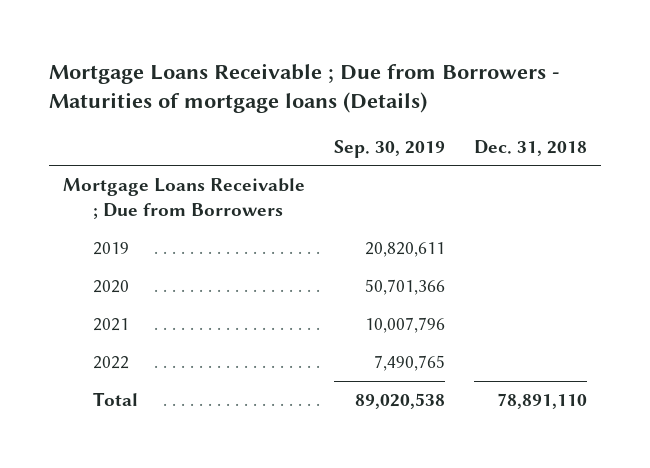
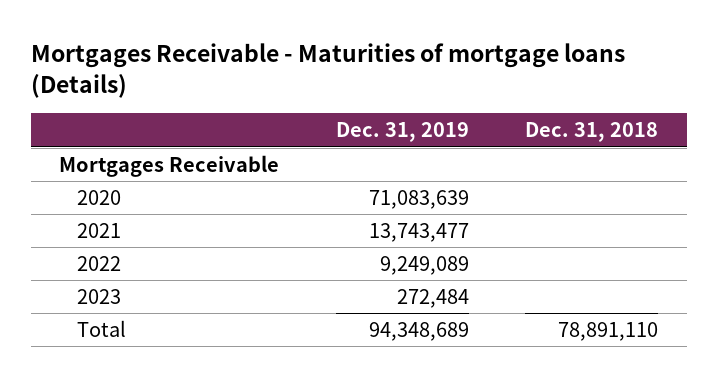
- Mortgage Loans Receivable ; Due from Borrowers - Maturities of mortgage loans (Details)
+ Mortgages Receivable - Maturities of mortgage loans (Details)
- | Sep. 30, 2019 | Dec. 31, 2018
+ | Dec. 31, 2019 | Dec. 31, 2018
- Mortgage Loans Receivable ; Due from Borrowers
- 2019 | 20,820,611 |
+ Mortgages Receivable
+ 2023 | 272,484 |

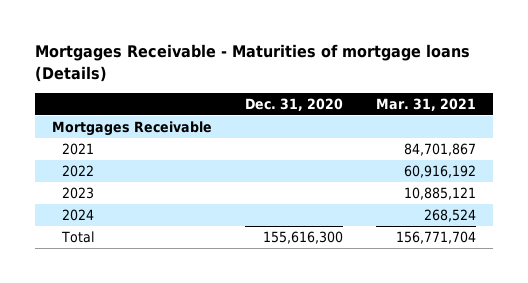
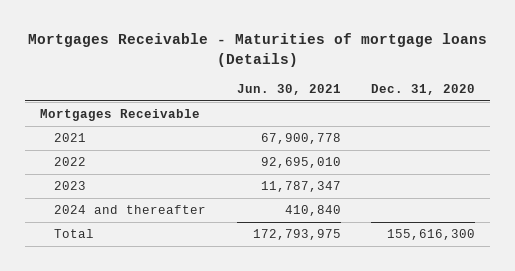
- | Dec. 31, 2020 | Mar. 31, 2021
+ | Jun. 30, 2021 | Dec. 31, 2020
- 2024 | | 268,524
+ 2024 and thereafter | 410,840 |

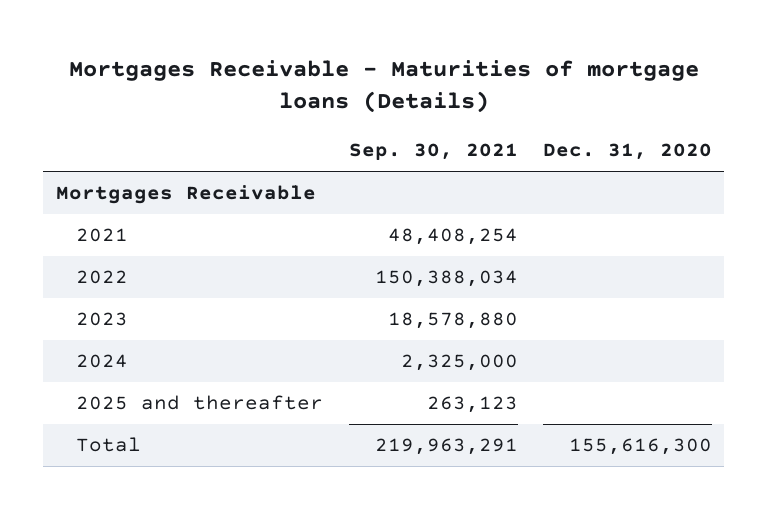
- | Jun. 30, 2021 | Dec. 31, 2020
+ | Sep. 30, 2021 | Dec. 31, 2020
- 2024 and thereafter | 410,840 |
+ 2024 | 2,325,000 |
+ 2025 and thereafter | 263,123 |

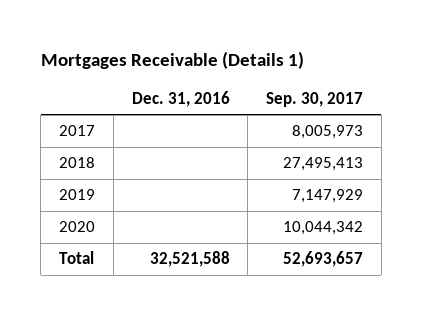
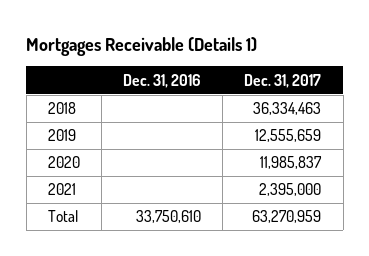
- | Dec. 31, 2016 | Sep. 30, 2017
+ | Dec. 31, 2016 | Dec. 31, 2017
- 2017 | | 8,005,973
- Total | 32,521,588 | 52,693,657
+ 2021 | | 2,395,000
+ Total | 33,750,610 | 63,270,959

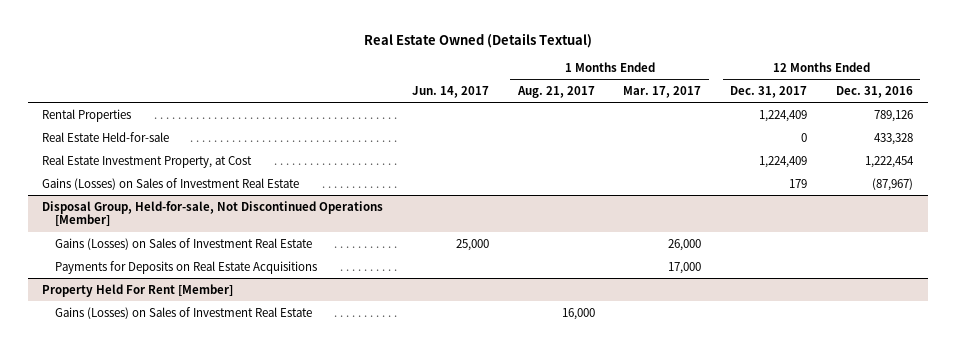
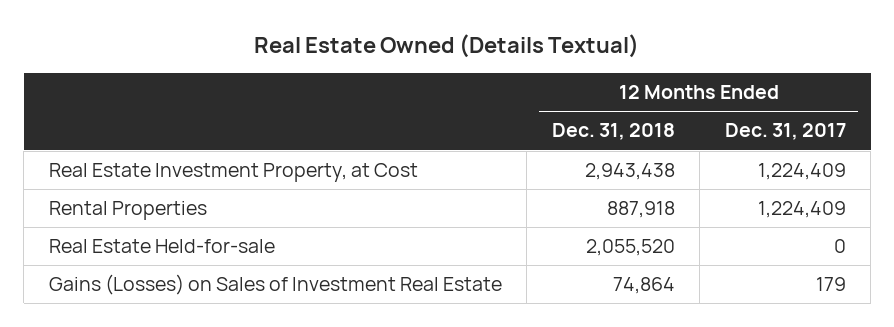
- | Jun. 14, 2017 | 1 Months Ended Aug. 21, 2017 | 1 Months Ended Mar. 17, 2017 | 12 Months Ended Dec. 31, 2017 | 12 Months Ended Dec. 31, 2016
+ | 12 Months Ended Dec. 31, 2018 | 12 Months Ended Dec. 31, 2017
moved up: Real Estate Investment Property, at Cost | 2,943,438 | 1,224,409
- Disposal Group, Held-for-sale, Not Discontinued Operations [Member]
- Gains (Losses) on Sales of Investment Real Estate | 25,000 | | 26,000 | |
- Payments for Deposits on Real Estate Acquisitions | | | 17,000 | |
- Property Held For Rent [Member]
- Gains (Losses) on Sales of Investment Real Estate | | 16,000 | | |

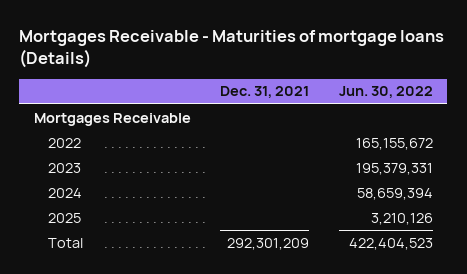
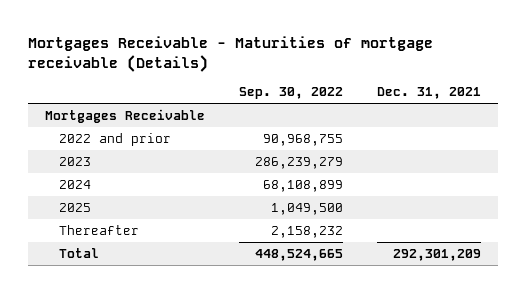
- Mortgages Receivable - Maturities of mortgage loans (Details)
+ Mortgages Receivable - Maturities of mortgage receivable (Details)
- | Dec. 31, 2021 | Jun. 30, 2022
+ | Sep. 30, 2022 | Dec. 31, 2021
- 2022 | | 165,155,672
+ 2022 and prior | 90,968,755 |
+ Thereafter | 2,158,232 |

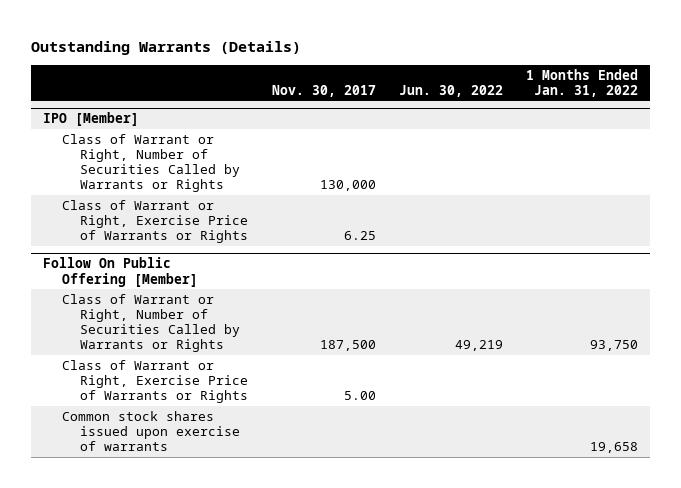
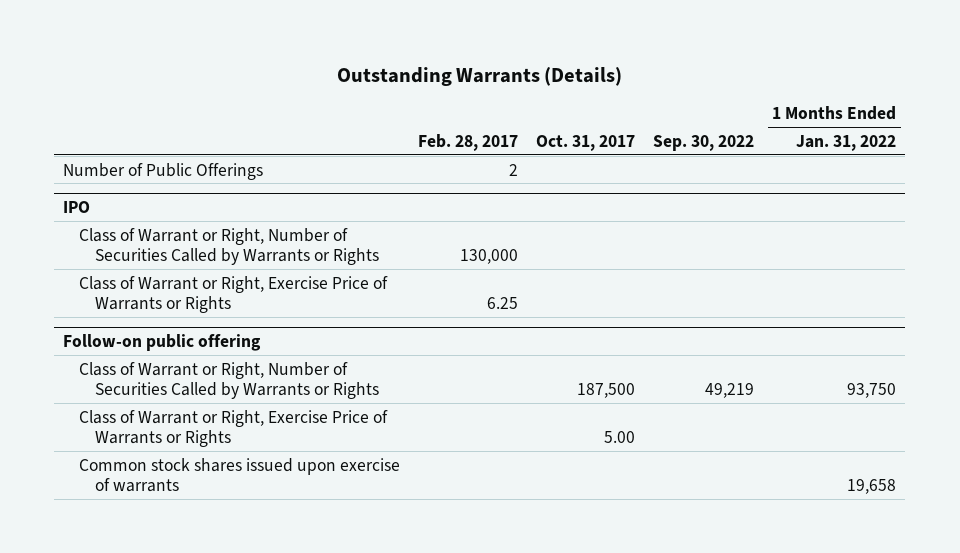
- | Nov. 30, 2017 | Jun. 30, 2022 | 1 Months Ended Jan. 31, 2022
+ | Feb. 28, 2017 | Oct. 31, 2017 | Sep. 30, 2022 | 1 Months Ended Jan. 31, 2022
- IPO [Member]
+ Number of Public Offerings | 2 | | |
+ IPO
- Follow On Public Offering [Member]
+ Follow-on public offering

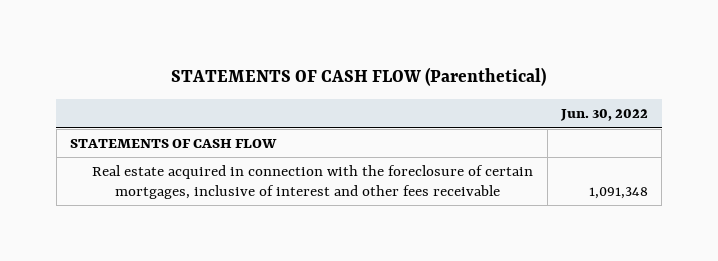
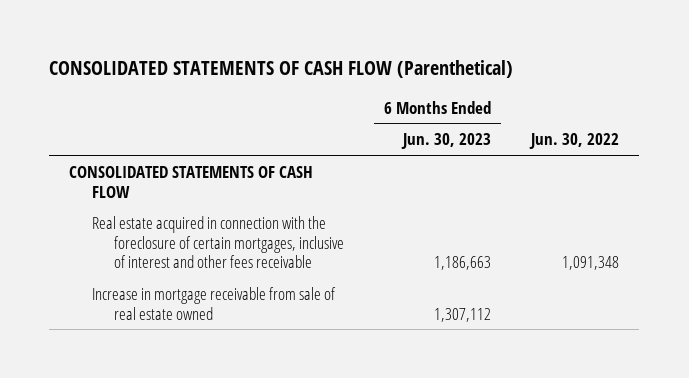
- STATEMENTS OF CASH FLOW (Parenthetical)
+ CONSOLIDATED STATEMENTS OF CASH FLOW (Parenthetical)
- | Jun. 30, 2022
+ | 6 Months Ended Jun. 30, 2023 | Jun. 30, 2022
- STATEMENTS OF CASH FLOW
+ CONSOLIDATED STATEMENTS OF CASH FLOW
+ Increase in mortgage receivable from sale of real estate owned | 1,307,112 |

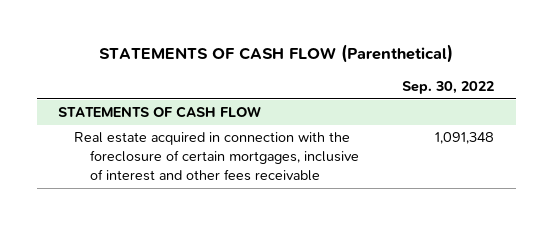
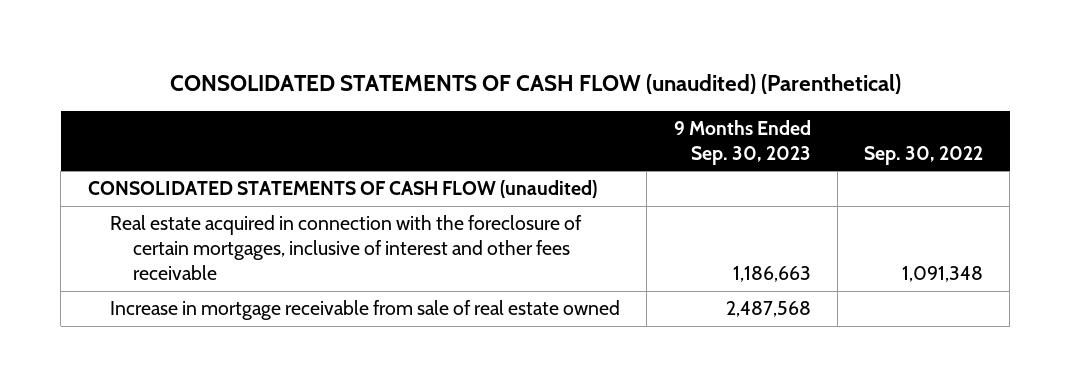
- STATEMENTS OF CASH FLOW (Parenthetical)
+ CONSOLIDATED STATEMENTS OF CASH FLOW (unaudited) (Parenthetical)
- | Sep. 30, 2022
+ | 9 Months Ended Sep. 30, 2023 | Sep. 30, 2022
- STATEMENTS OF CASH FLOW
+ CONSOLIDATED STATEMENTS OF CASH FLOW (unaudited)
+ Increase in mortgage receivable from sale of real estate owned | 2,487,568 |

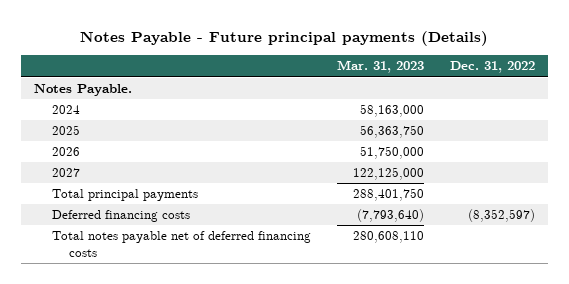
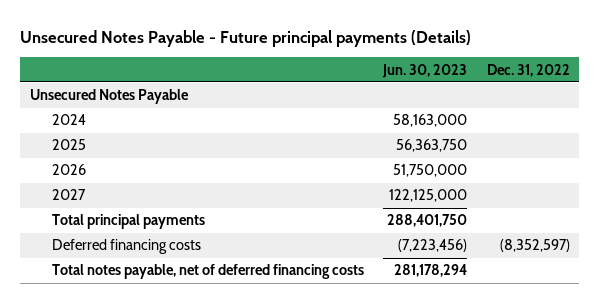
- Notes Payable - Future principal payments (Details)
+ Unsecured Notes Payable - Future principal payments (Details)
- | Mar. 31, 2023 | Dec. 31, 2022
+ | Jun. 30, 2023 | Dec. 31, 2022
- Notes Payable.
+ Unsecured Notes Payable
- Total notes payable net of deferred financing costs | 280,608,110 |
+ Total notes payable, net of deferred financing costs | 281,178,294 |

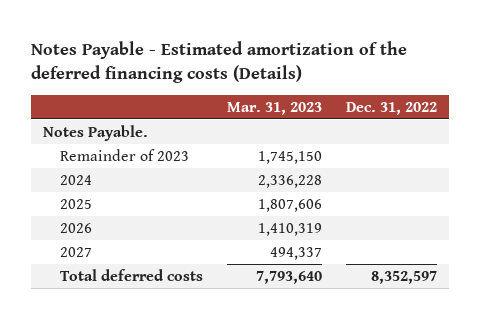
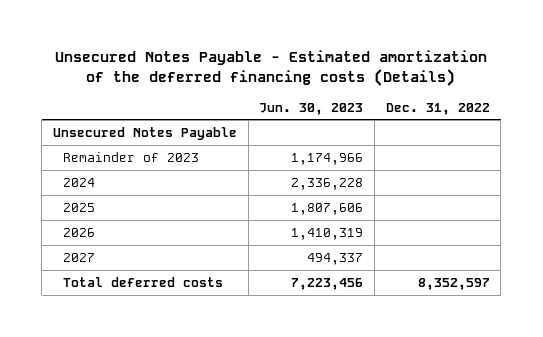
- Notes Payable - Estimated amortization of the deferred financing costs (Details)
+ Unsecured Notes Payable - Estimated amortization of the deferred financing costs (Details)
- | Mar. 31, 2023 | Dec. 31, 2022
+ | Jun. 30, 2023 | Dec. 31, 2022
- Notes Payable.
+ Unsecured Notes Payable

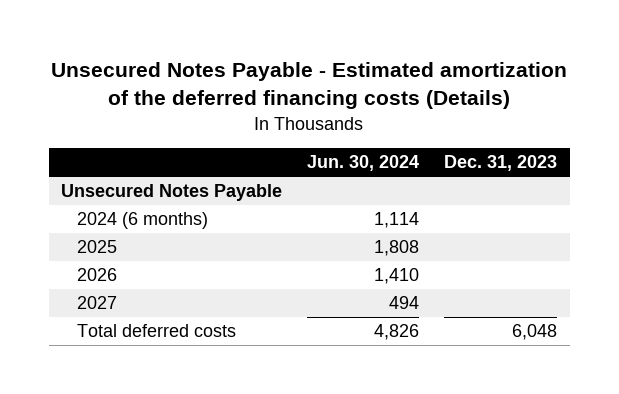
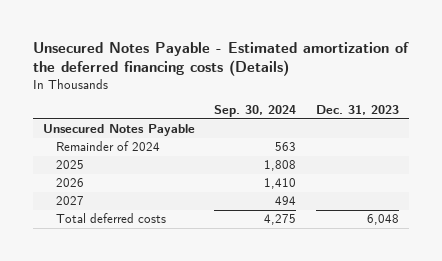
- | Jun. 30, 2024 | Dec. 31, 2023
+ | Sep. 30, 2024 | Dec. 31, 2023
- 2024 (6 months) | 1,114 |
+ Remainder of 2024 | 563 |

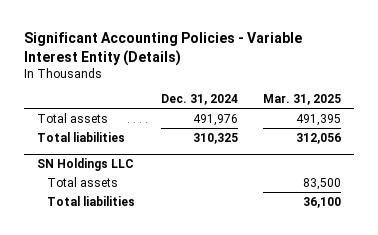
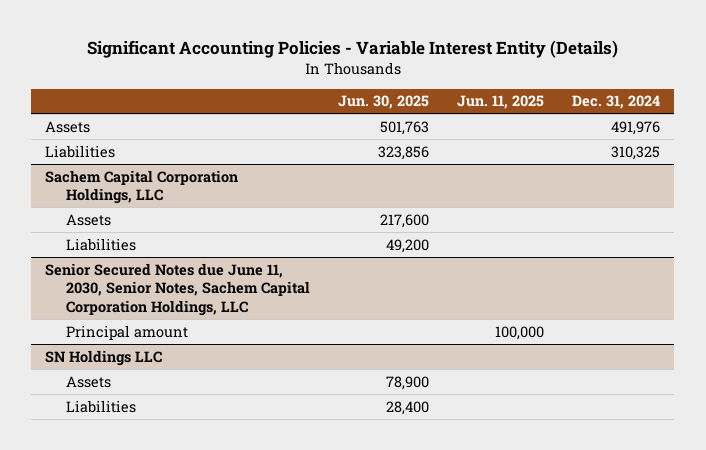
- | Dec. 31, 2024 | Mar. 31, 2025
+ | Jun. 30, 2025 | Jun. 11, 2025 | Dec. 31, 2024
- Total assets | 491,976 | 491,395
- Total liabilities | 310,325 | 312,056
+ Assets | 501,763 | | 491,976
+ Liabilities | 323,856 | | 310,325
+ Sachem Capital Corporation Holdings, LLC
+ Assets | 217,600 | |
+ Liabilities | 49,200 | |
+ Senior Secured Notes due June 11, 2030, Senior Notes, Sachem Capital Corporation Holdings, LLC
+ Principal amount | | 100,000 |
@ SN Holdings LLC
- Total assets | | 83,500
- Total liabilities | | 36,100
+ Assets | 78,900 | |
+ Liabilities | 28,400 | |

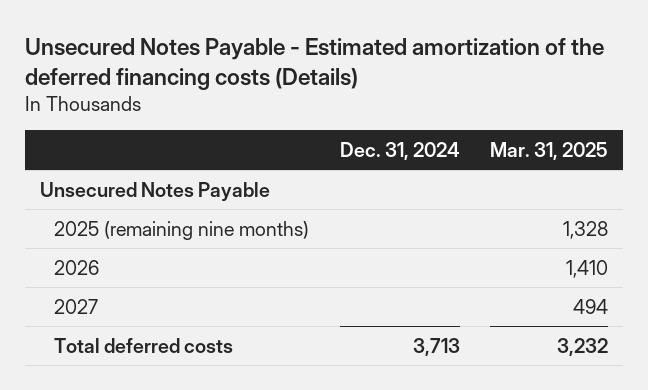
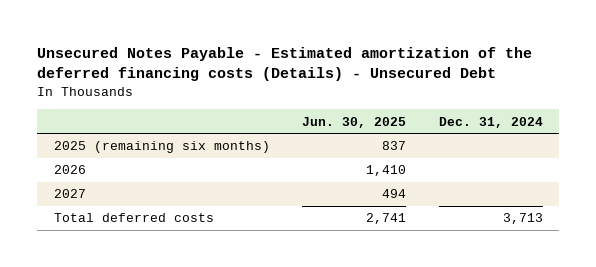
- Unsecured Notes Payable - Estimated amortization of the deferred financing costs (Details)
+ Unsecured Notes Payable - Estimated amortization of the deferred financing costs (Details) - Unsecured Debt
- | Dec. 31, 2024 | Mar. 31, 2025
+ | Jun. 30, 2025 | Dec. 31, 2024
- Unsecured Notes Payable
- 2025 (remaining nine months) | | 1,328
+ 2025 (remaining six months) | 837 |

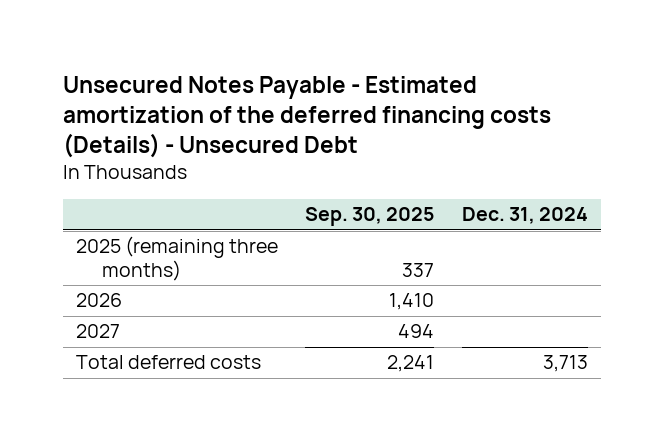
- | Jun. 30, 2025 | Dec. 31, 2024
+ | Sep. 30, 2025 | Dec. 31, 2024
- 2025 (remaining six months) | 837 |
+ 2025 (remaining three months) | 337 |

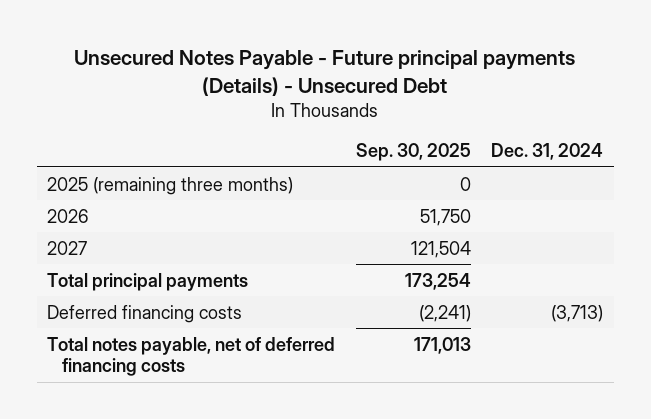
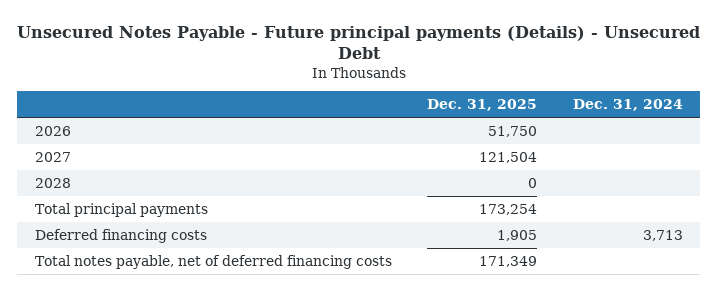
- | Sep. 30, 2025 | Dec. 31, 2024
+ | Dec. 31, 2025 | Dec. 31, 2024
- 2025 (remaining three months) | 0 |
+ 2028 | 0 |
- Deferred financing costs | (2,241) | (3,713)
+ Deferred financing costs | 1,905 | 3,713

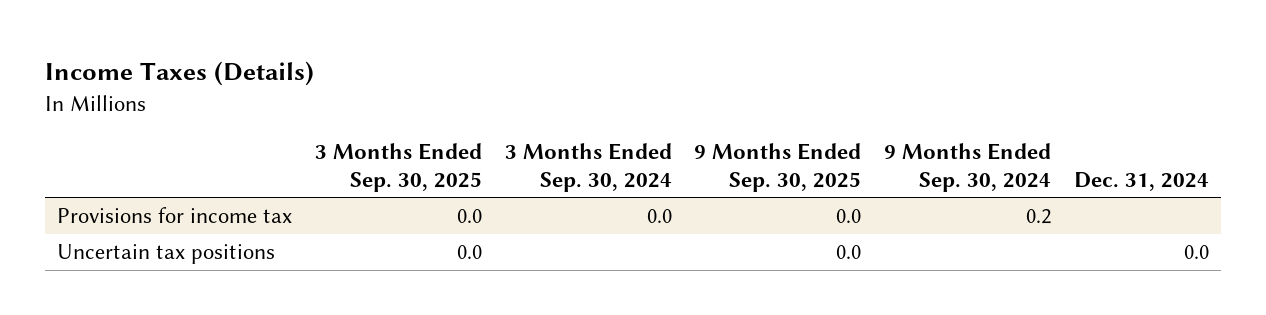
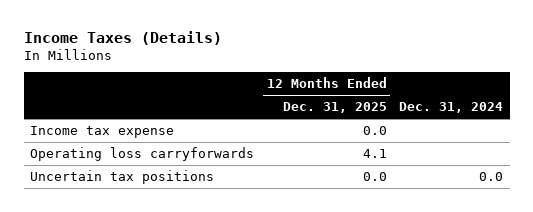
- | 3 Months Ended Sep. 30, 2025 | 3 Months Ended Sep. 30, 2024 | 9 Months Ended Sep. 30, 2025 | 9 Months Ended Sep. 30, 2024 | Dec. 31, 2024
+ | 12 Months Ended Dec. 31, 2025 | Dec. 31, 2024
- Provisions for income tax | 0.0 | 0.0 | 0.0 | 0.2 |
+ Income tax expense | 0.0 |
+ Operating loss carryforwards | 4.1 |

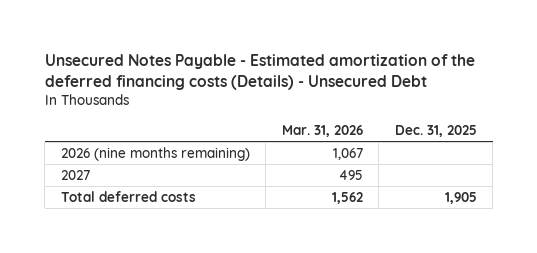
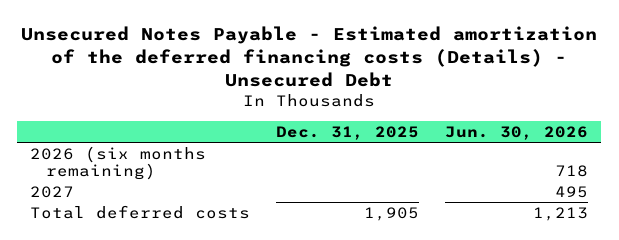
- | Mar. 31, 2026 | Dec. 31, 2025
+ | Dec. 31, 2025 | Jun. 30, 2026
- 2026 (nine months remaining) | 1,067 |
+ 2026 (six months remaining) | | 718

